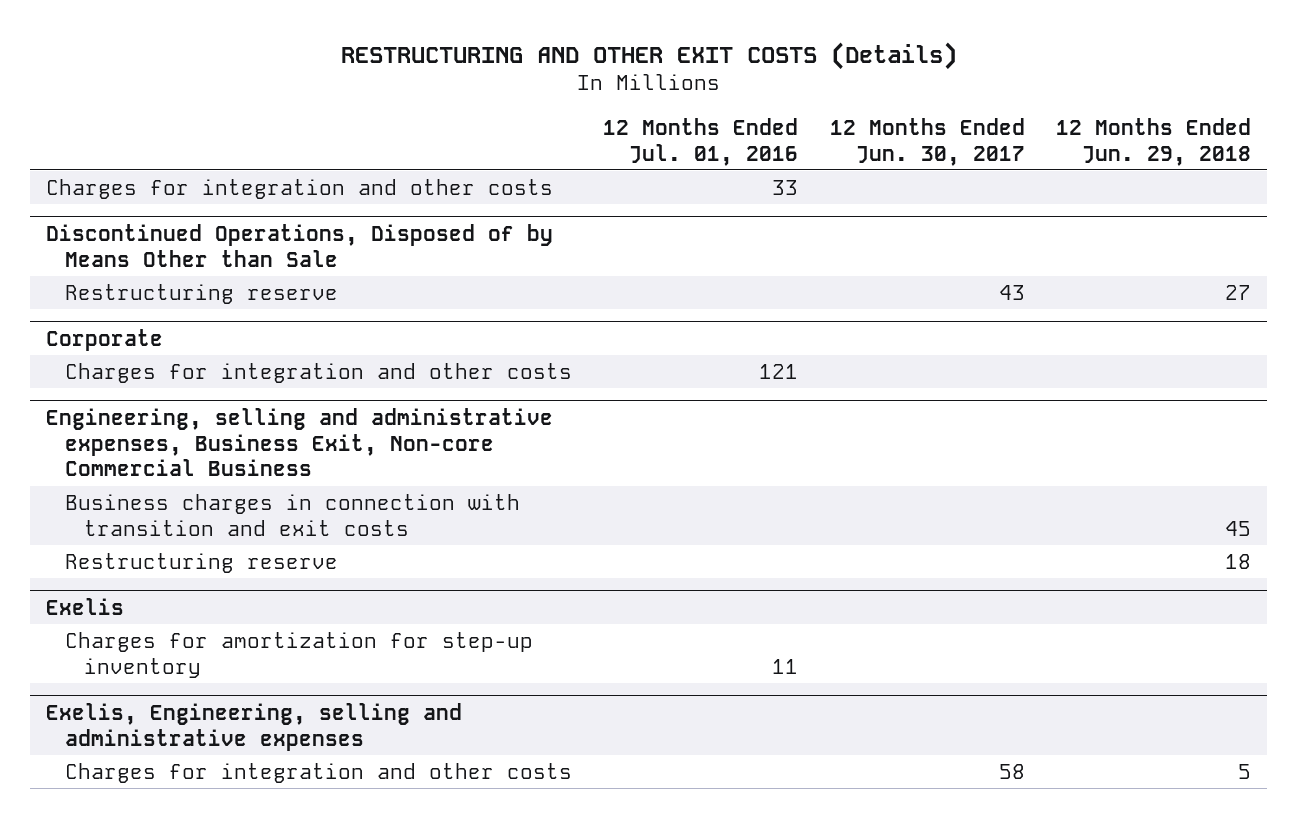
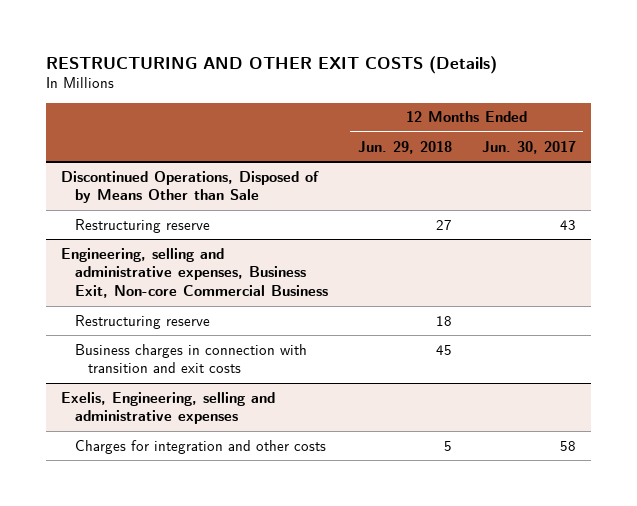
- | 12 Months Ended Jul. 01, 2016 | 12 Months Ended Jun. 30, 2017 | 12 Months Ended Jun. 29, 2018
+ | 12 Months Ended Jun. 29, 2018 | 12 Months Ended Jun. 30, 2017
- Charges for integration and other costs | 33 | |
- Corporate
- Charges for integration and other costs | 121 | |
- Exelis
- Charges for amortization for step-up inventory | 11 | |
@ Engineering, selling and administrative expenses, Business Exit, Non-core Commercial Business
moved down: Business charges in connection with transition and exit costs | 45 |

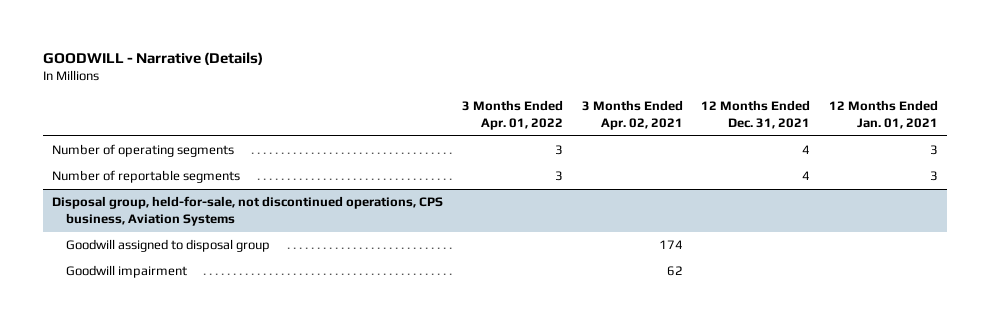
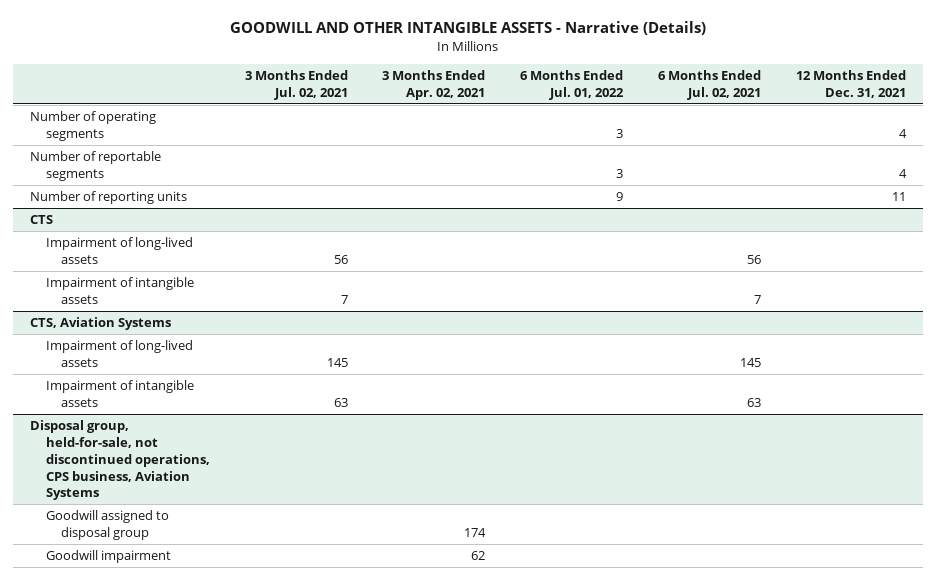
- GOODWILL - Narrative (Details)
+ GOODWILL AND OTHER INTANGIBLE ASSETS - Narrative (Details)
- | 3 Months Ended Apr. 01, 2022 | 3 Months Ended Apr. 02, 2021 | 12 Months Ended Dec. 31, 2021 | 12 Months Ended Jan. 01, 2021
+ | 3 Months Ended Jul. 02, 2021 | 3 Months Ended Apr. 02, 2021 | 6 Months Ended Jul. 01, 2022 | 6 Months Ended Jul. 02, 2021 | 12 Months Ended Dec. 31, 2021
+ Number of reporting units | | | 9 | | 11
+ CTS
+ Impairment of long-lived assets | 56 | | | 56 |
+ Impairment of intangible assets | 7 | | | 7 |
+ CTS, Aviation Systems
+ Impairment of long-lived assets | 145 | | | 145 |
+ Impairment of intangible assets | 63 | | | 63 |

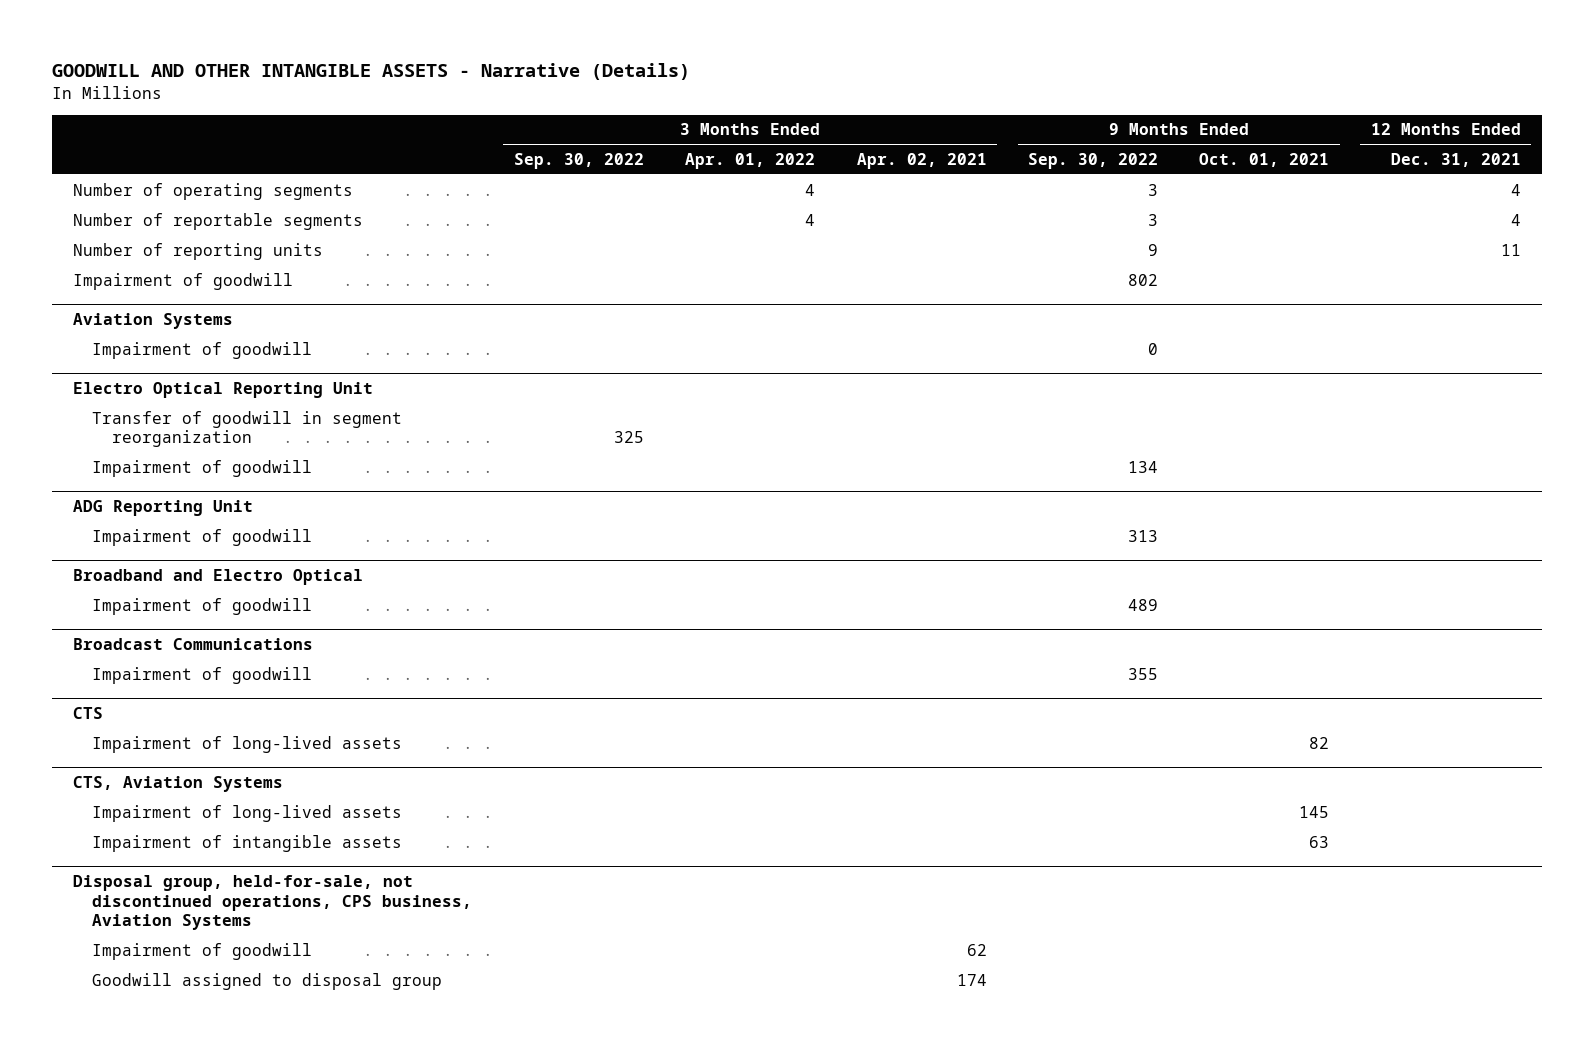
- | 3 Months Ended Jul. 02, 2021 | 3 Months Ended Apr. 02, 2021 | 6 Months Ended Jul. 01, 2022 | 6 Months Ended Jul. 02, 2021 | 12 Months Ended Dec. 31, 2021
+ | 3 Months Ended Sep. 30, 2022 | 3 Months Ended Apr. 01, 2022 | 3 Months Ended Apr. 02, 2021 | 9 Months Ended Sep. 30, 2022 | 9 Months Ended Oct. 01, 2021 | 12 Months Ended Dec. 31, 2021
+ Impairment of goodwill | | | | 802 | |
+ Aviation Systems
+ Impairment of goodwill | | | | 0 | |
+ Electro Optical Reporting Unit
+ Transfer of goodwill in segment reorganization | 325 | | | | |
+ Impairment of goodwill | | | | 134 | |
+ ADG Reporting Unit
+ Impairment of goodwill | | | | 313 | |
+ Broadband and Electro Optical
+ Impairment of goodwill | | | | 489 | |
+ Broadcast Communications
+ Impairment of goodwill | | | | 355 | |
@ CTS
- Impairment of intangible assets | 7 | | | 7 |
@ Disposal group, held-for-sale, not discontinued operations, CPS business, Aviation Systems
+ Impairment of goodwill | | | 62 | | |
- Goodwill impairment | | 62 | | |

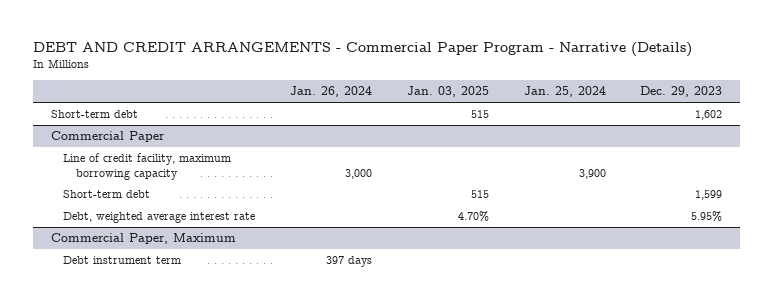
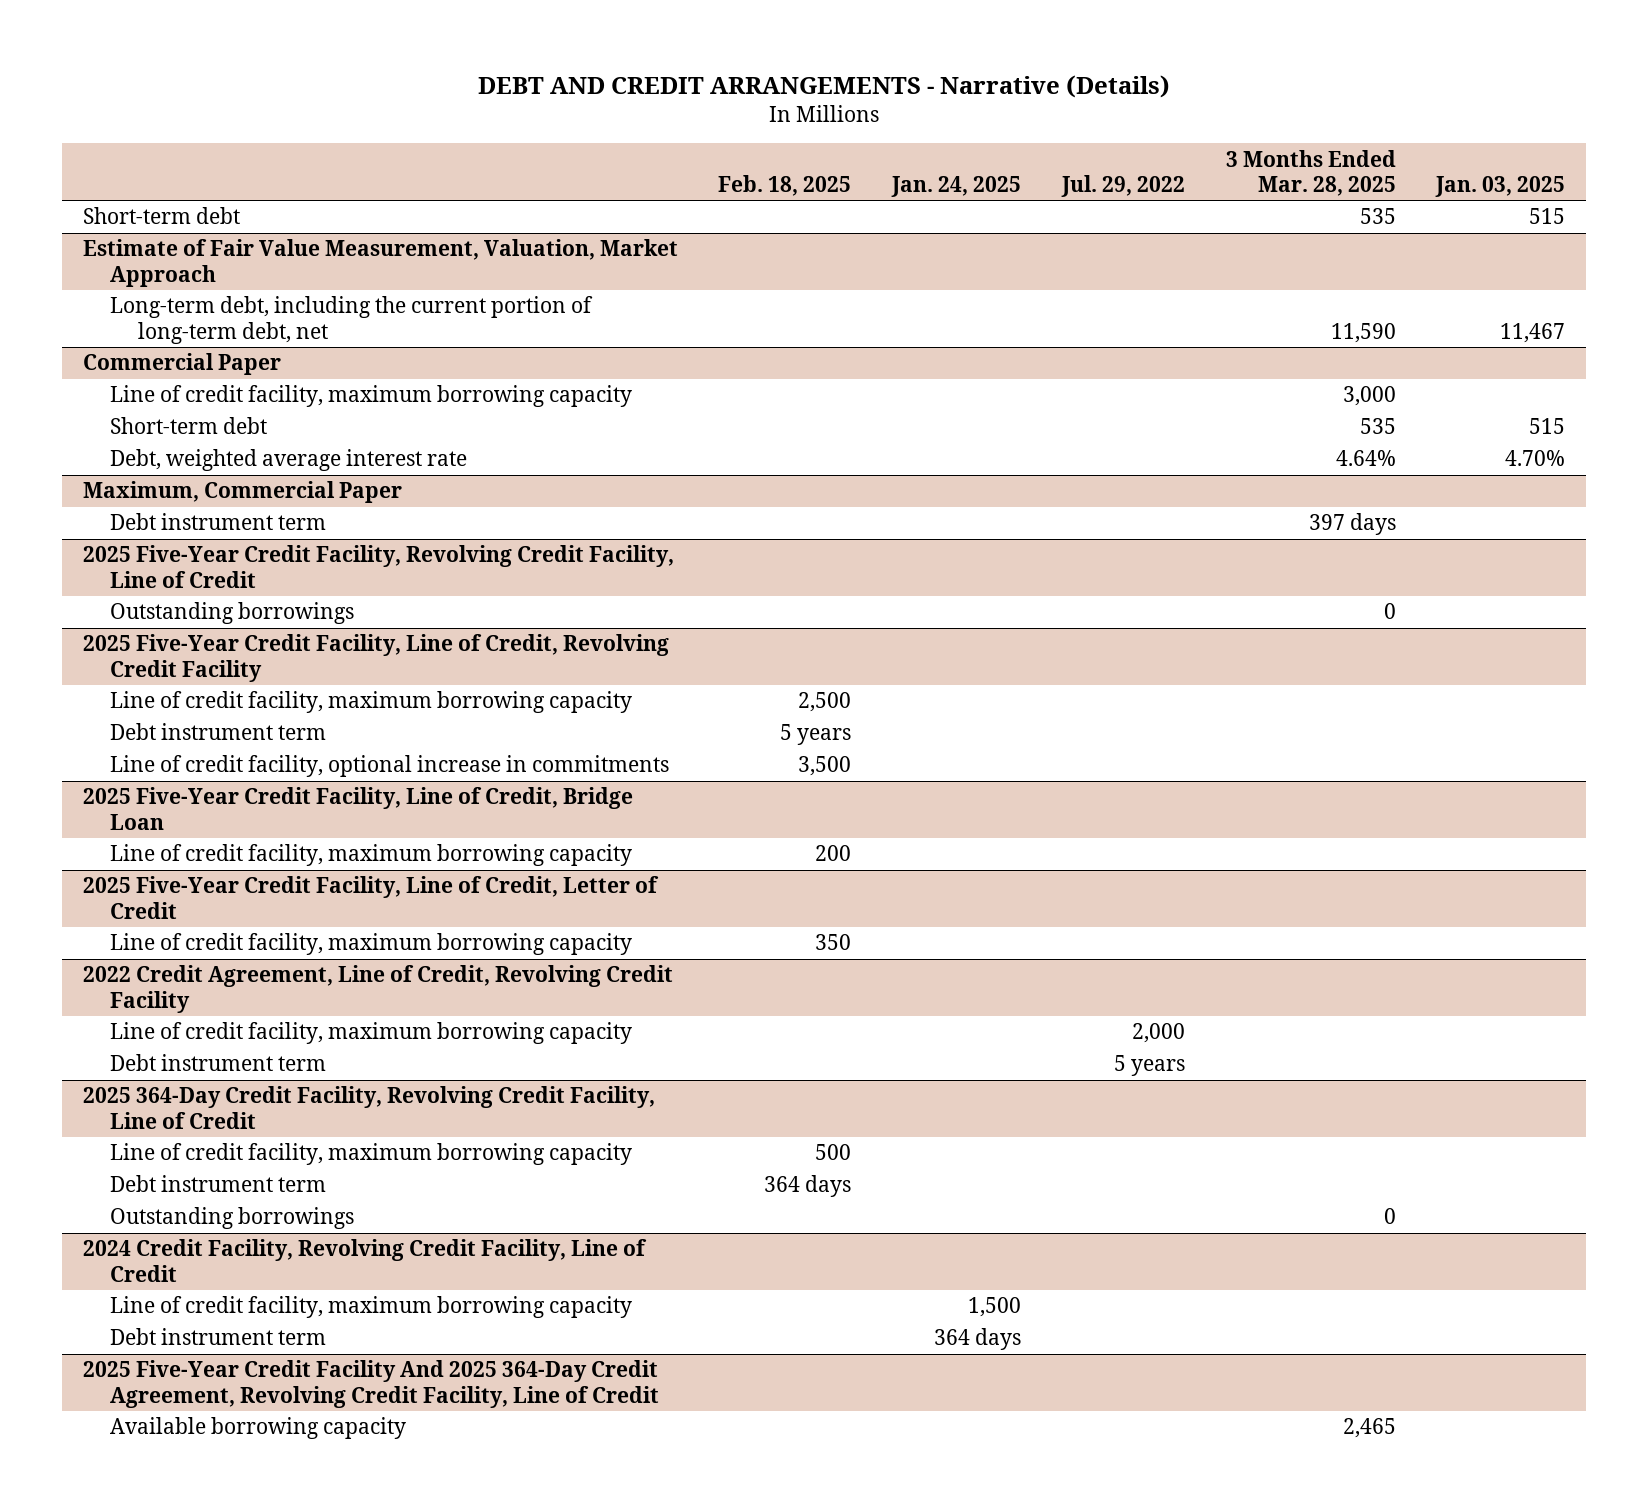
- DEBT AND CREDIT ARRANGEMENTS - Commercial Paper Program - Narrative (Details)
+ DEBT AND CREDIT ARRANGEMENTS - Narrative (Details)
- | Jan. 26, 2024 | Jan. 03, 2025 | Jan. 25, 2024 | Dec. 29, 2023
+ | Feb. 18, 2025 | Jan. 24, 2025 | Jul. 29, 2022 | 3 Months Ended Mar. 28, 2025 | Jan. 03, 2025
+ Estimate of Fair Value Measurement, Valuation, Market Approach
+ Long-term debt, including the current portion of long-term debt, net | | | | 11,590 | 11,467
- Commercial Paper, Maximum
+ Maximum, Commercial Paper
+ 2025 Five-Year Credit Facility, Revolving Credit Facility, Line of Credit
+ Outstanding borrowings | | | | 0 |
+ 2025 Five-Year Credit Facility, Line of Credit, Revolving Credit Facility
+ Line of credit facility, maximum borrowing capacity | 2,500 | | | |
+ Debt instrument term | 5 years | | | |
+ Line of credit facility, optional increase in commitments | 3,500 | | | |
+ 2025 Five-Year Credit Facility, Line of Credit, Bridge Loan
+ Line of credit facility, maximum borrowing capacity | 200 | | | |
+ 2025 Five-Year Credit Facility, Line of Credit, Letter of Credit
+ Line of credit facility, maximum borrowing capacity | 350 | | | |
+ 2022 Credit Agreement, Line of Credit, Revolving Credit Facility
+ Line of credit facility, maximum borrowing capacity | | | 2,000 | |
+ Debt instrument term | | | 5 years | |
+ 2025 364-Day Credit Facility, Revolving Credit Facility, Line of Credit
+ Line of credit facility, maximum borrowing capacity | 500 | | | |
+ Debt instrument term | 364 days | | | |
+ Outstanding borrowings | | | | 0 |
+ 2024 Credit Facility, Revolving Credit Facility, Line of Credit
+ Line of credit facility, maximum borrowing capacity | | 1,500 | | |
+ Debt instrument term | | 364 days | | |
+ 2025 Five-Year Credit Facility And 2025 364-Day Credit Agreement, Revolving Credit Facility, Line of Credit
+ Available borrowing capacity | | | | 2,465 |

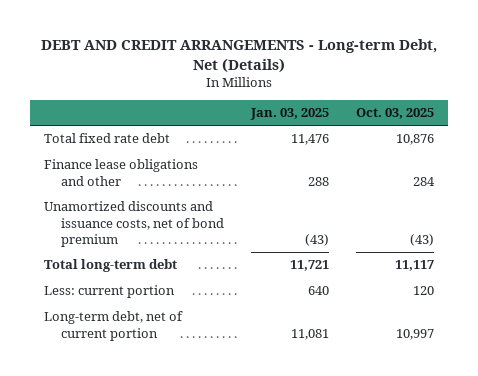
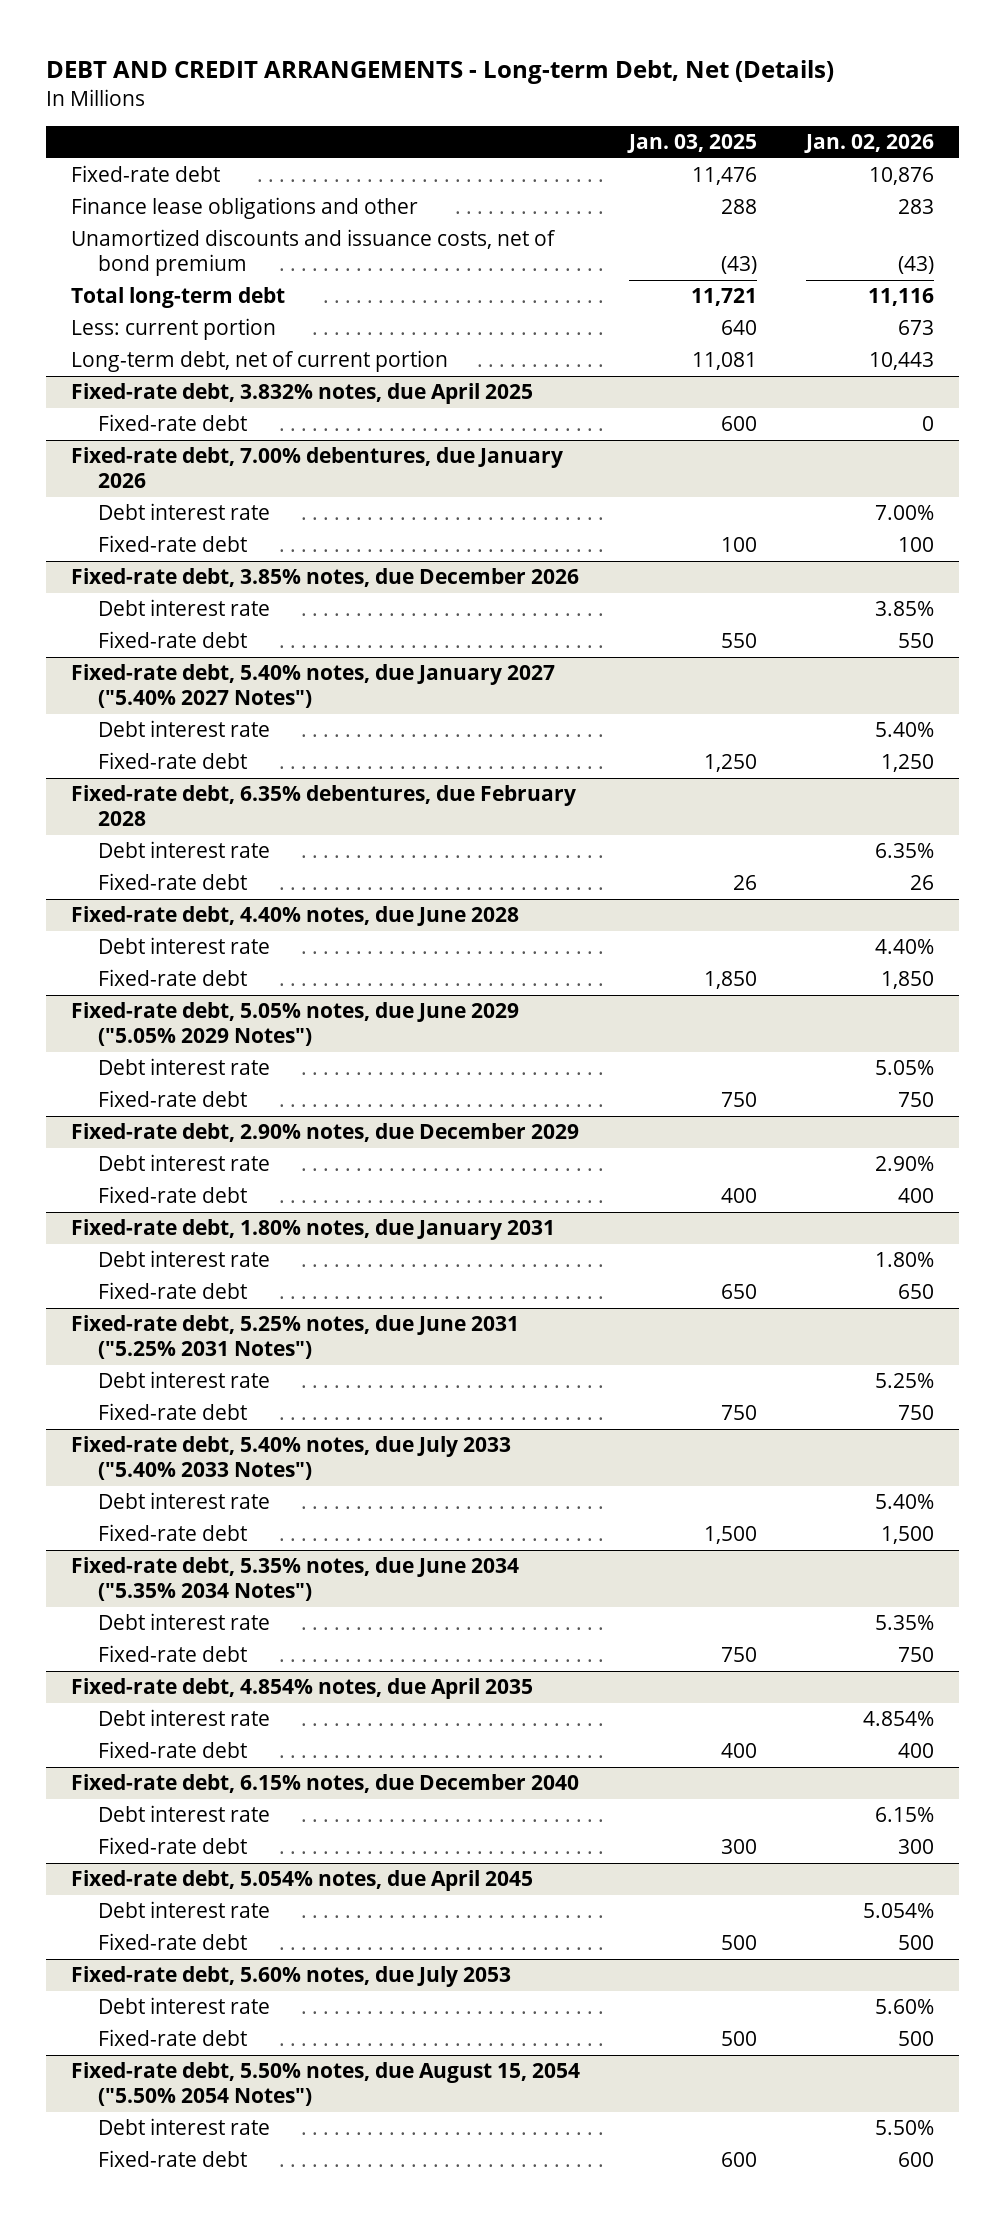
- | Jan. 03, 2025 | Oct. 03, 2025
+ | Jan. 03, 2025 | Jan. 02, 2026
- Total fixed rate debt | 11,476 | 10,876
+ Fixed-rate debt | 11,476 | 10,876
+ Fixed-rate debt, 3.832% notes, due April 2025
+ Fixed-rate debt | 600 | 0
+ Fixed-rate debt, 7.00% debentures, due January 2026
+ Debt interest rate | | 7.00%
+ Fixed-rate debt | 100 | 100
+ Fixed-rate debt, 3.85% notes, due December 2026
+ Debt interest rate | | 3.85%
+ Fixed-rate debt | 550 | 550
+ Fixed-rate debt, 5.40% notes, due January 2027 ("5.40% 2027 Notes")
+ Debt interest rate | | 5.40%
+ Fixed-rate debt | 1,250 | 1,250
+ Fixed-rate debt, 6.35% debentures, due February 2028
+ Debt interest rate | | 6.35%
+ Fixed-rate debt | 26 | 26
+ Fixed-rate debt, 4.40% notes, due June 2028
+ Debt interest rate | | 4.40%
+ Fixed-rate debt | 1,850 | 1,850
+ Fixed-rate debt, 5.05% notes, due June 2029 ("5.05% 2029 Notes")
+ Debt interest rate | | 5.05%
+ Fixed-rate debt | 750 | 750
+ Fixed-rate debt, 2.90% notes, due December 2029
+ Debt interest rate | | 2.90%
+ Fixed-rate debt | 400 | 400
+ Fixed-rate debt, 1.80% notes, due January 2031
+ Debt interest rate | | 1.80%
+ Fixed-rate debt | 650 | 650
+ Fixed-rate debt, 5.25% notes, due June 2031 ("5.25% 2031 Notes")
+ Debt interest rate | | 5.25%
+ Fixed-rate debt | 750 | 750
+ Fixed-rate debt, 5.40% notes, due July 2033 ("5.40% 2033 Notes")
+ Debt interest rate | | 5.40%
+ Fixed-rate debt | 1,500 | 1,500
+ Fixed-rate debt, 5.35% notes, due June 2034 ("5.35% 2034 Notes")
+ Debt interest rate | | 5.35%
+ Fixed-rate debt | 750 | 750
+ Fixed-rate debt, 4.854% notes, due April 2035
+ Debt interest rate | | 4.854%
+ Fixed-rate debt | 400 | 400
+ Fixed-rate debt, 6.15% notes, due December 2040
+ Debt interest rate | | 6.15%
+ Fixed-rate debt | 300 | 300
+ Fixed-rate debt, 5.054% notes, due April 2045
+ Debt interest rate | | 5.054%
+ Fixed-rate debt | 500 | 500
+ Fixed-rate debt, 5.60% notes, due July 2053
+ Debt interest rate | | 5.60%
+ Fixed-rate debt | 500 | 500
+ Fixed-rate debt, 5.50% notes, due August 15, 2054 ("5.50% 2054 Notes")
+ Debt interest rate | | 5.50%
+ Fixed-rate debt | 600 | 600

